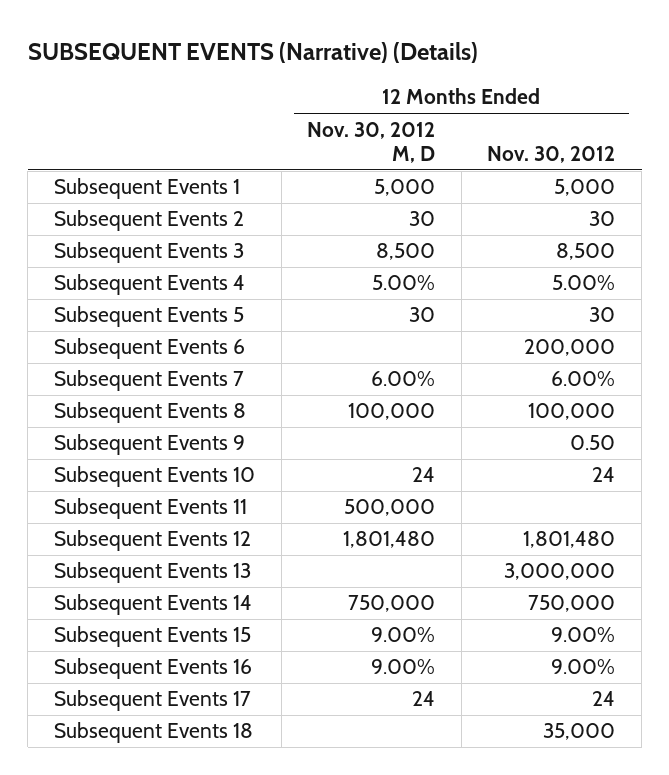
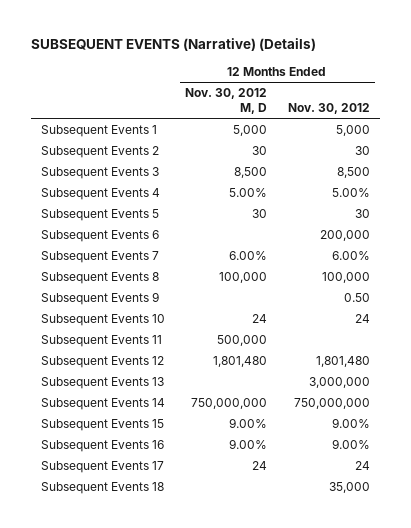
- Subsequent Events 14 | 750,000 | 750,000
+ Subsequent Events 14 | 750,000,000 | 750,000,000

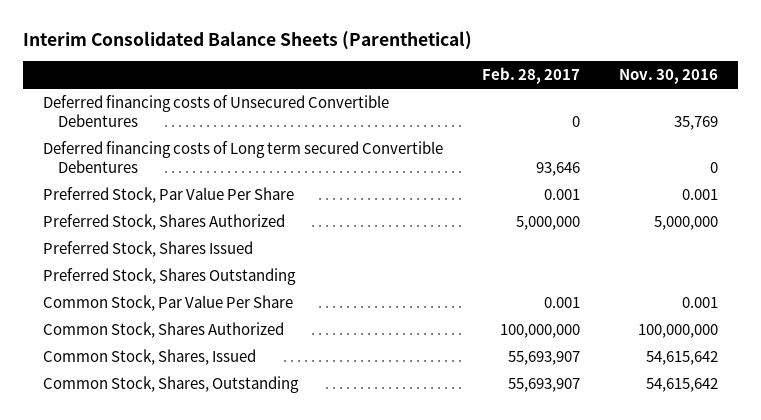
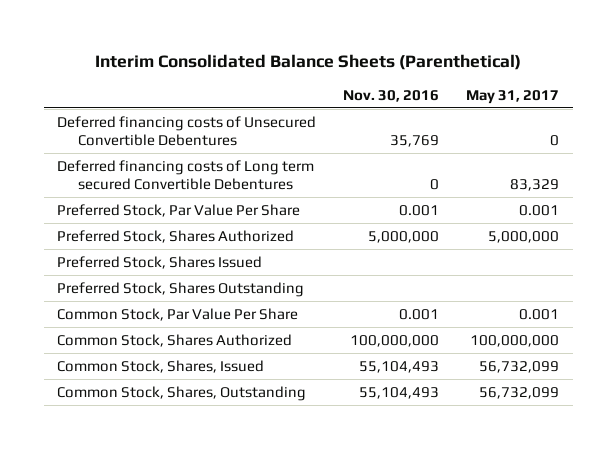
- | Feb. 28, 2017 | Nov. 30, 2016
+ | Nov. 30, 2016 | May 31, 2017
- Common Stock, Shares, Issued | 55,693,907 | 54,615,642
- Common Stock, Shares, Outstanding | 55,693,907 | 54,615,642
+ Common Stock, Shares, Issued | 55,104,493 | 56,732,099
+ Common Stock, Shares, Outstanding | 55,104,493 | 56,732,099

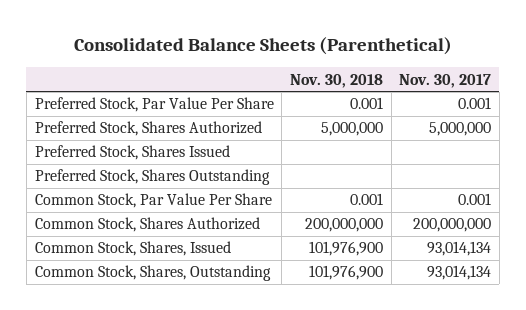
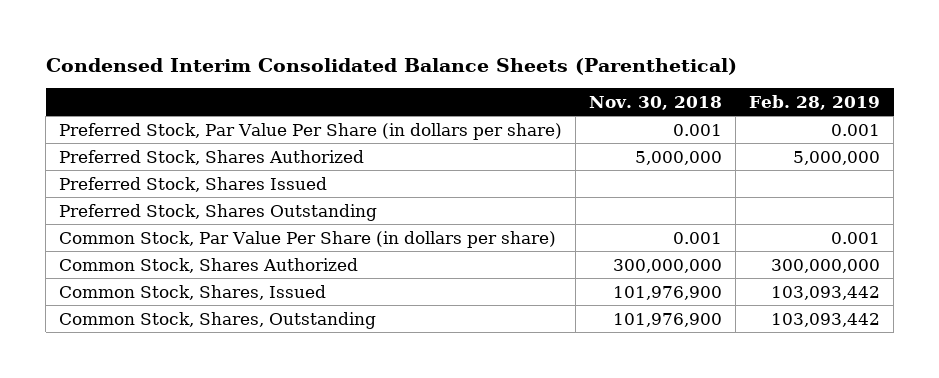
- Consolidated Balance Sheets (Parenthetical)
+ Condensed Interim Consolidated Balance Sheets (Parenthetical)
- | Nov. 30, 2018 | Nov. 30, 2017
+ | Nov. 30, 2018 | Feb. 28, 2019
- Preferred Stock, Par Value Per Share | 0.001 | 0.001
+ Preferred Stock, Par Value Per Share (in dollars per share) | 0.001 | 0.001
- Common Stock, Par Value Per Share | 0.001 | 0.001
- Common Stock, Shares Authorized | 200,000,000 | 200,000,000
+ Common Stock, Par Value Per Share (in dollars per share) | 0.001 | 0.001
+ Common Stock, Shares Authorized | 300,000,000 | 300,000,000

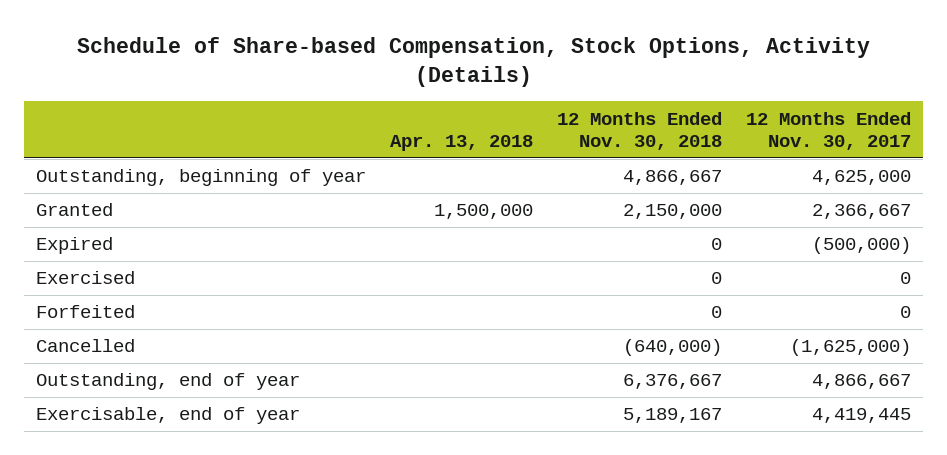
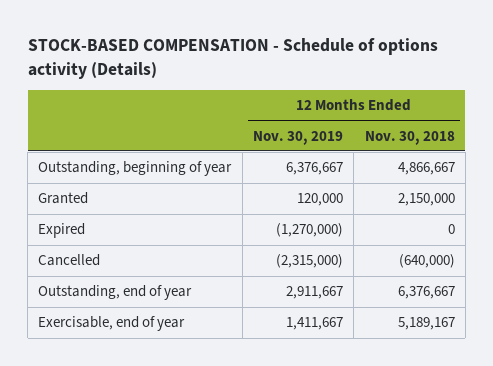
- Schedule of Share-based Compensation, Stock Options, Activity (Details)
+ STOCK-BASED COMPENSATION - Schedule of options activity (Details)
- | Apr. 13, 2018 | 12 Months Ended Nov. 30, 2018 | 12 Months Ended Nov. 30, 2017
+ | 12 Months Ended Nov. 30, 2019 | 12 Months Ended Nov. 30, 2018
- Exercised | | 0 | 0
- Forfeited | | 0 | 0

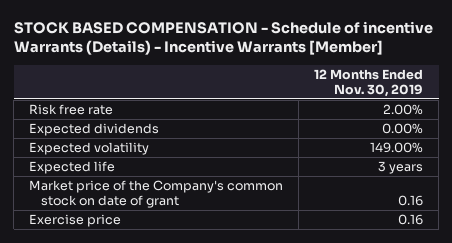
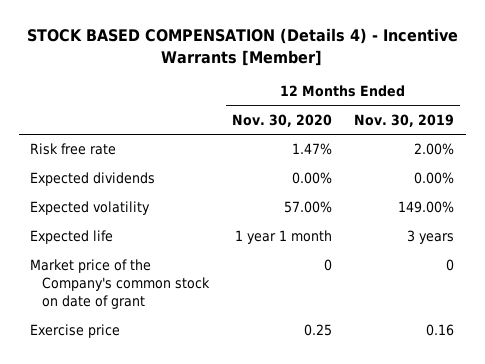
- STOCK BASED COMPENSATION - Schedule of incentive Warrants (Details) - Incentive Warrants [Member]
+ STOCK BASED COMPENSATION (Details 4) - Incentive Warrants [Member]
- | 12 Months Ended Nov. 30, 2019
+ | 12 Months Ended Nov. 30, 2020 | 12 Months Ended Nov. 30, 2019
- Market price of the Company's common stock on date of grant | 0.16
+ Market price of the Company's common stock on date of grant | 0 | 0

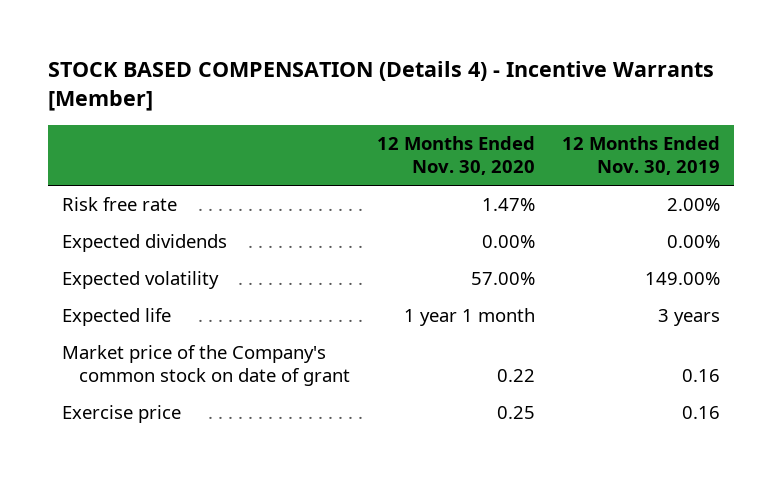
- Market price of the Company's common stock on date of grant | 0 | 0
+ Market price of the Company's common stock on date of grant | 0.22 | 0.16

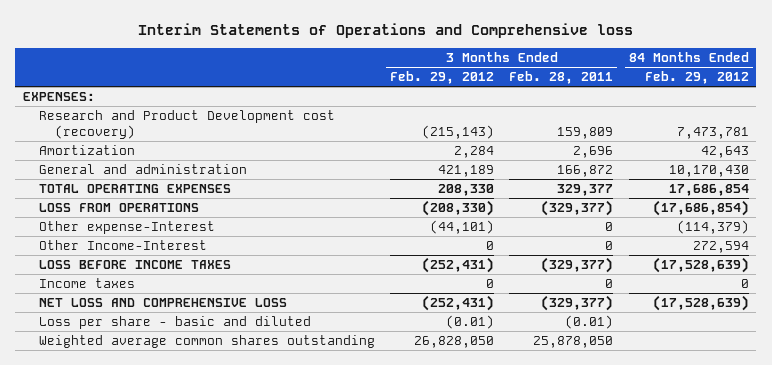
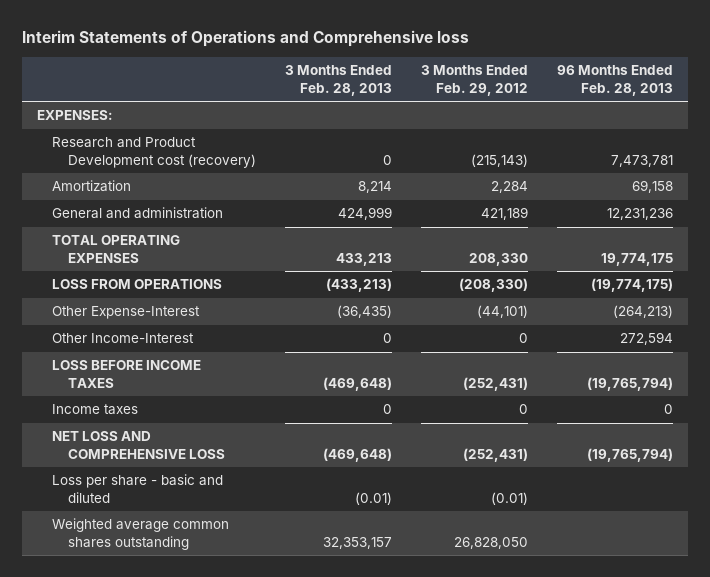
- | 3 Months Ended Feb. 29, 2012 | 3 Months Ended Feb. 28, 2011 | 84 Months Ended Feb. 29, 2012
+ | 3 Months Ended Feb. 28, 2013 | 3 Months Ended Feb. 29, 2012 | 96 Months Ended Feb. 28, 2013
- Other expense-Interest | (44,101) | 0 | (114,379)
+ Other Expense-Interest | (36,435) | (44,101) | (264,213)

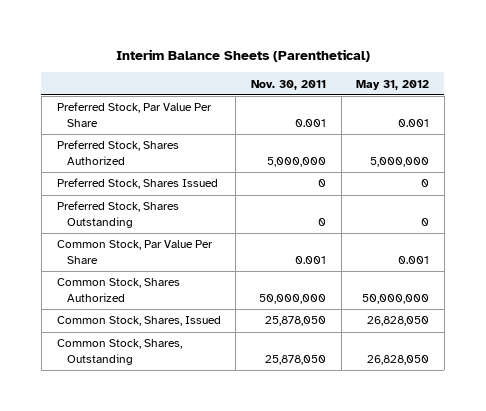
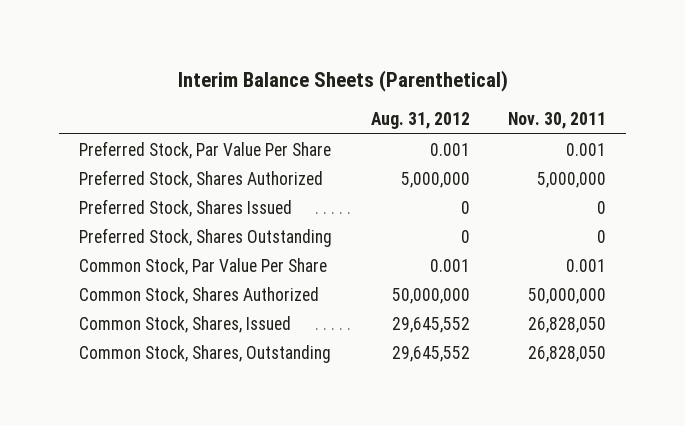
- | Nov. 30, 2011 | May 31, 2012
+ | Aug. 31, 2012 | Nov. 30, 2011
- Common Stock, Shares, Issued | 25,878,050 | 26,828,050
- Common Stock, Shares, Outstanding | 25,878,050 | 26,828,050
+ Common Stock, Shares, Issued | 29,645,552 | 26,828,050
+ Common Stock, Shares, Outstanding | 29,645,552 | 26,828,050

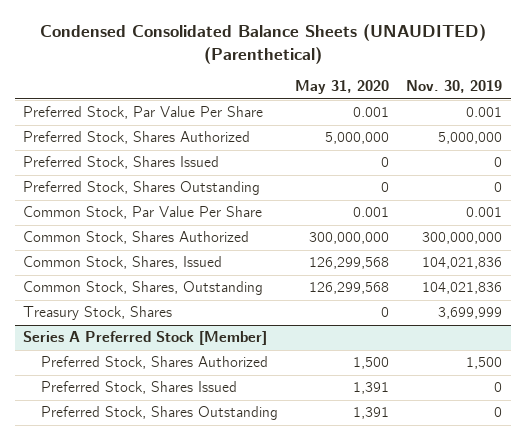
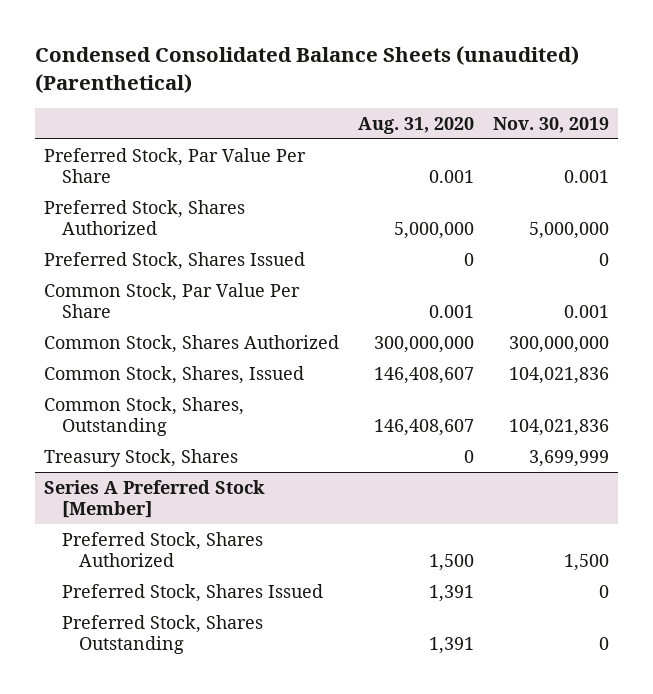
- Condensed Consolidated Balance Sheets (UNAUDITED) (Parenthetical)
+ Condensed Consolidated Balance Sheets (unaudited) (Parenthetical)
- | May 31, 2020 | Nov. 30, 2019
+ | Aug. 31, 2020 | Nov. 30, 2019
- Preferred Stock, Shares Outstanding | 0 | 0

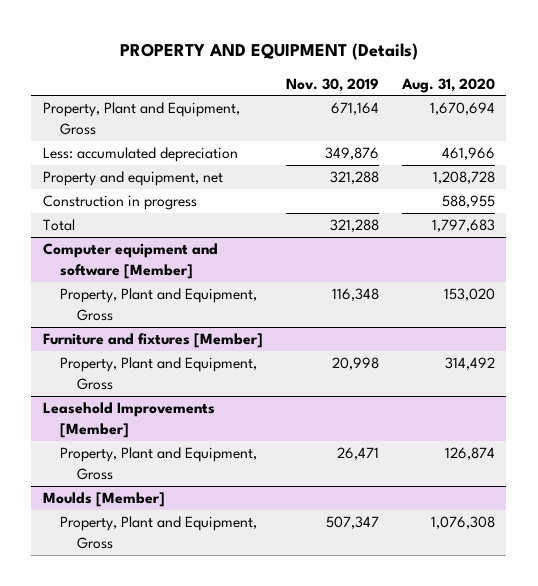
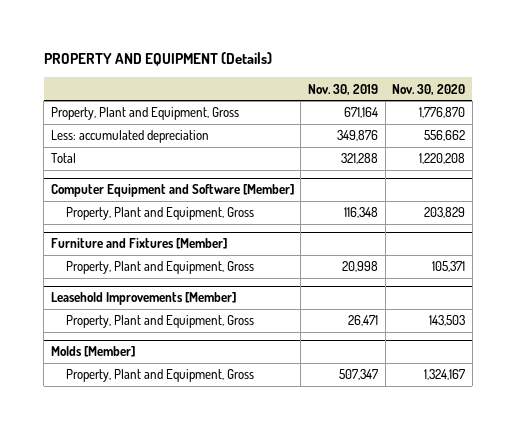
- | Nov. 30, 2019 | Aug. 31, 2020
+ | Nov. 30, 2019 | Nov. 30, 2020
- Property and equipment, net | 321,288 | 1,208,728
- Construction in progress | | 588,955
- Computer equipment and software [Member]
+ Computer Equipment and Software [Member]
- Furniture and fixtures [Member]
+ Furniture and Fixtures [Member]
- Moulds [Member]
+ Molds [Member]

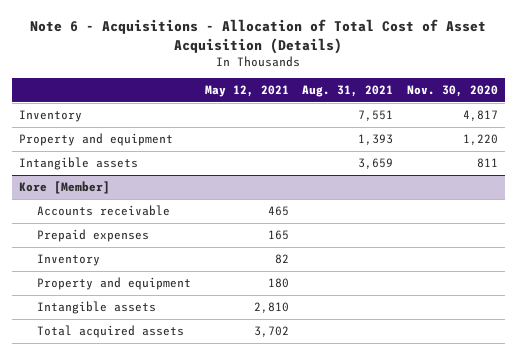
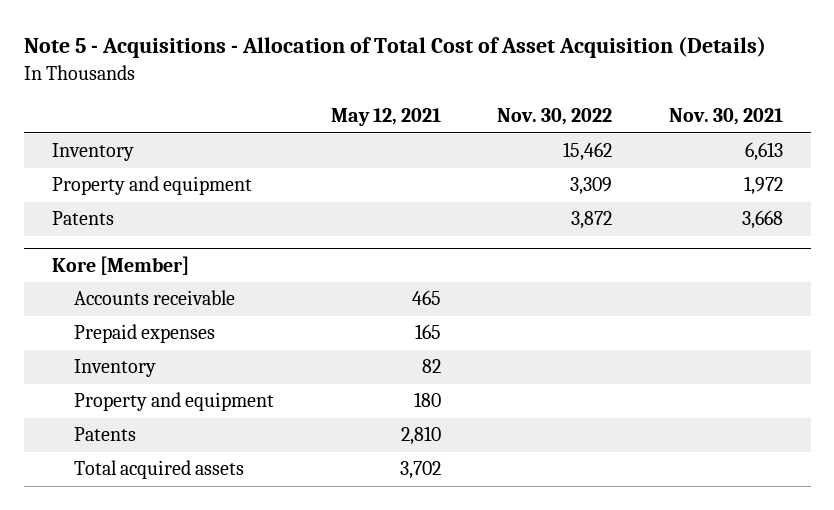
- Note 6 - Acquisitions - Allocation of Total Cost of Asset Acquisition (Details)
+ Note 5 - Acquisitions - Allocation of Total Cost of Asset Acquisition (Details)
- | May 12, 2021 | Aug. 31, 2021 | Nov. 30, 2020
+ | May 12, 2021 | Nov. 30, 2022 | Nov. 30, 2021
- Intangible assets | | 3,659 | 811
+ Patents | | 3,872 | 3,668
@ Kore [Member]
- Intangible assets | 2,810 | |
+ Patents | 2,810 | |

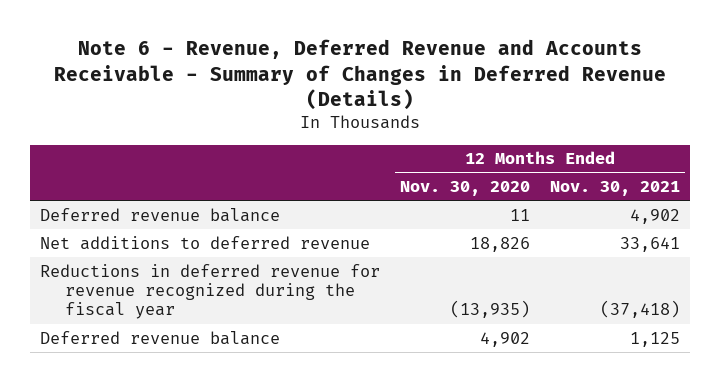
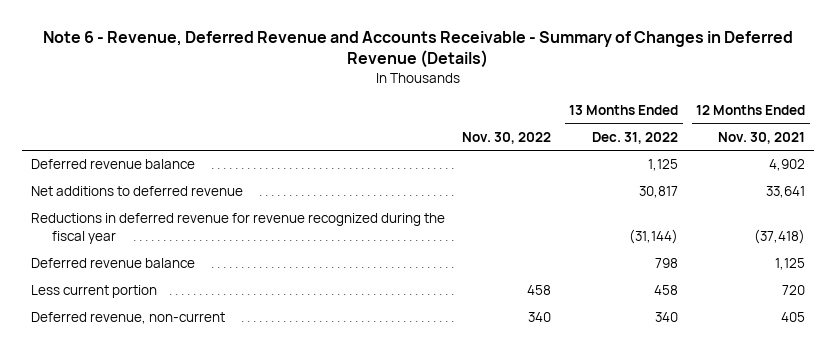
- | 12 Months Ended Nov. 30, 2020 | 12 Months Ended Nov. 30, 2021
+ | Nov. 30, 2022 | 13 Months Ended Dec. 31, 2022 | 12 Months Ended Nov. 30, 2021
+ Less current portion | 458 | 458 | 720
+ Deferred revenue, non-current | 340 | 340 | 405

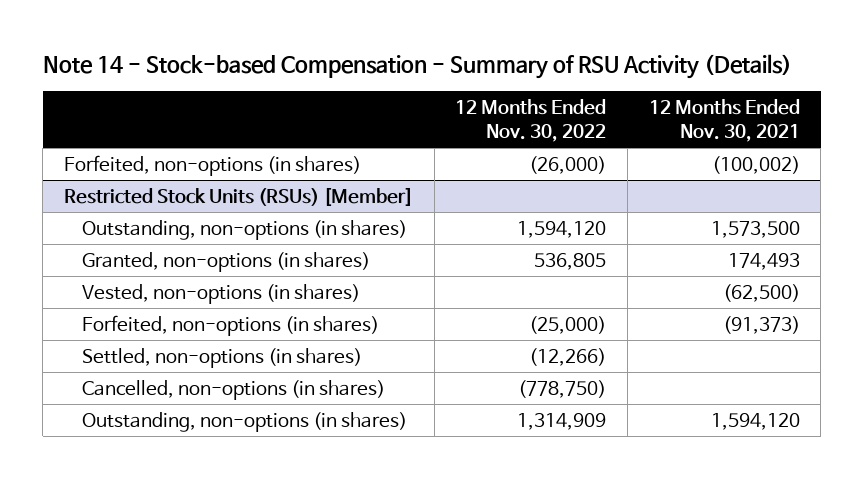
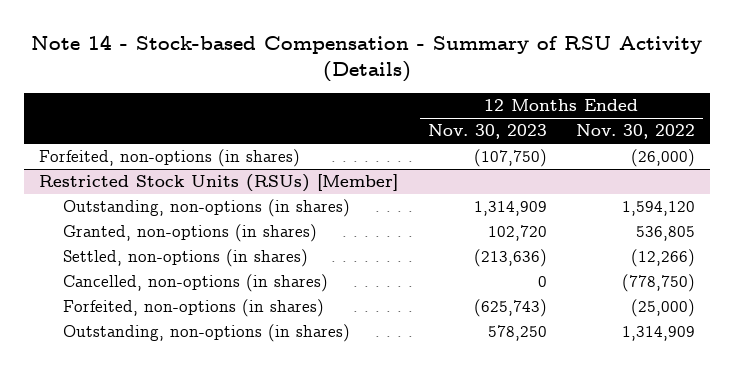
- | 12 Months Ended Nov. 30, 2022 | 12 Months Ended Nov. 30, 2021
+ | 12 Months Ended Nov. 30, 2023 | 12 Months Ended Nov. 30, 2022
@ Restricted Stock Units (RSUs) [Member]
- Vested, non-options (in shares) | | (62,500)
moved down: Forfeited, non-options (in shares) | (625,743) | (25,000)

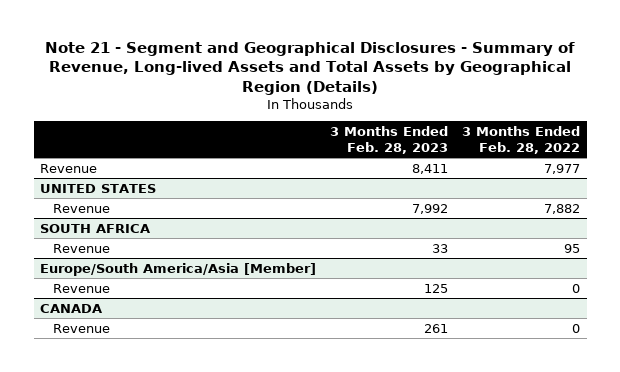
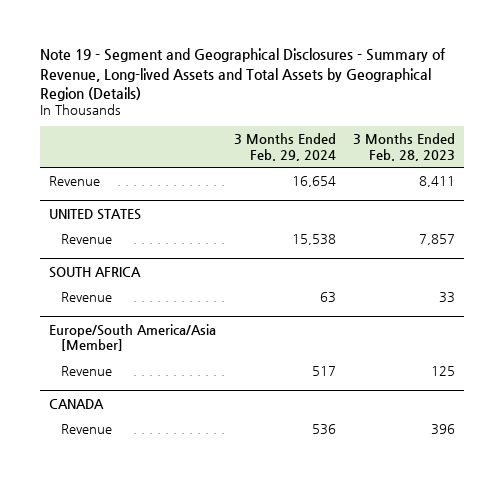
- Note 21 - Segment and Geographical Disclosures - Summary of Revenue, Long-lived Assets and Total Assets by Geographical Region (Details)
+ Note 19 - Segment and Geographical Disclosures - Summary of Revenue, Long-lived Assets and Total Assets by Geographical Region (Details)
- | 3 Months Ended Feb. 28, 2023 | 3 Months Ended Feb. 28, 2022
+ | 3 Months Ended Feb. 29, 2024 | 3 Months Ended Feb. 28, 2023
@ UNITED STATES
- Revenue | 7,992 | 7,882
+ Revenue | 15,538 | 7,857
@ CANADA
- Revenue | 261 | 0
+ Revenue | 536 | 396

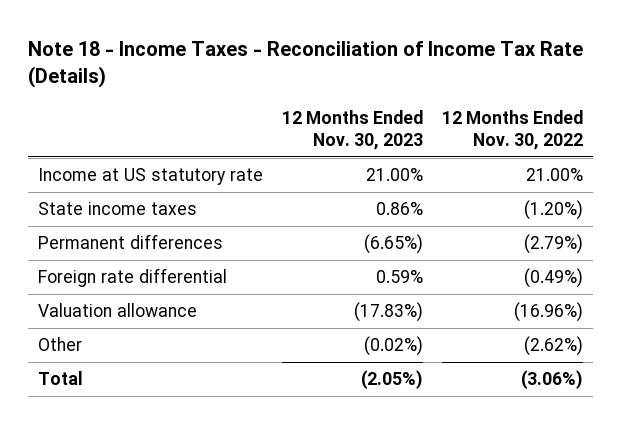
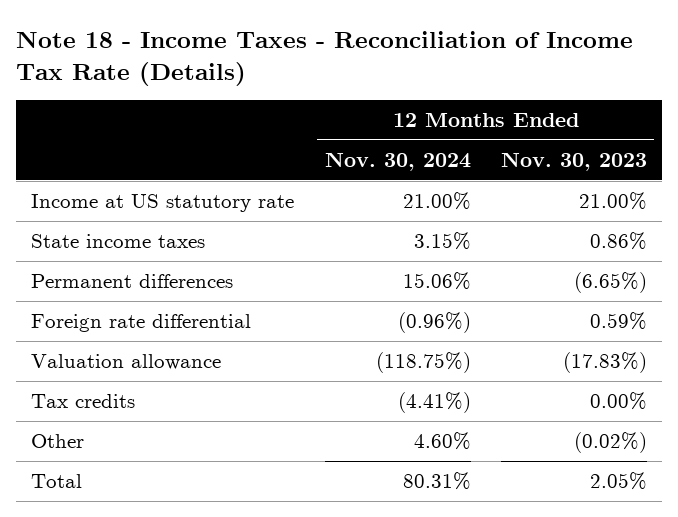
- | 12 Months Ended Nov. 30, 2023 | 12 Months Ended Nov. 30, 2022
+ | 12 Months Ended Nov. 30, 2024 | 12 Months Ended Nov. 30, 2023
+ Tax credits | (4.41%) | 0.00%
- Total | (2.05%) | (3.06%)
+ Total | 80.31% | 2.05%

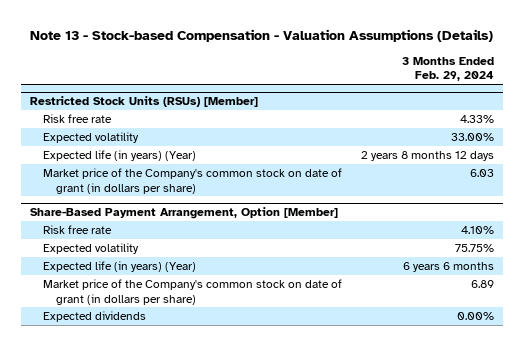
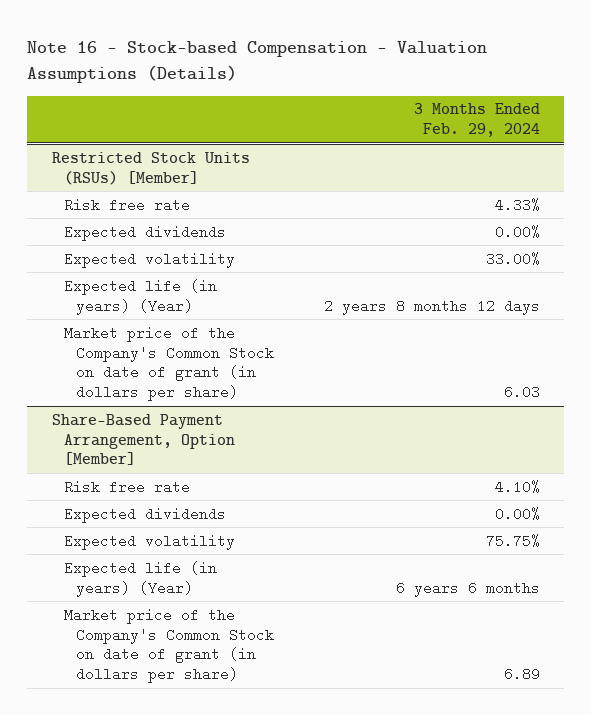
- Note 13 - Stock-based Compensation - Valuation Assumptions (Details)
+ Note 16 - Stock-based Compensation - Valuation Assumptions (Details)
@ Restricted Stock Units (RSUs) [Member]
+ Expected dividends | 0.00%
- Market price of the Company's common stock on date of grant (in dollars per share) | 6.03
+ Market price of the Company's Common Stock on date of grant (in dollars per share) | 6.03
@ Share-Based Payment Arrangement, Option [Member]
moved up: Expected dividends | 0.00%
- Market price of the Company's common stock on date of grant (in dollars per share) | 6.89
+ Market price of the Company's Common Stock on date of grant (in dollars per share) | 6.89

